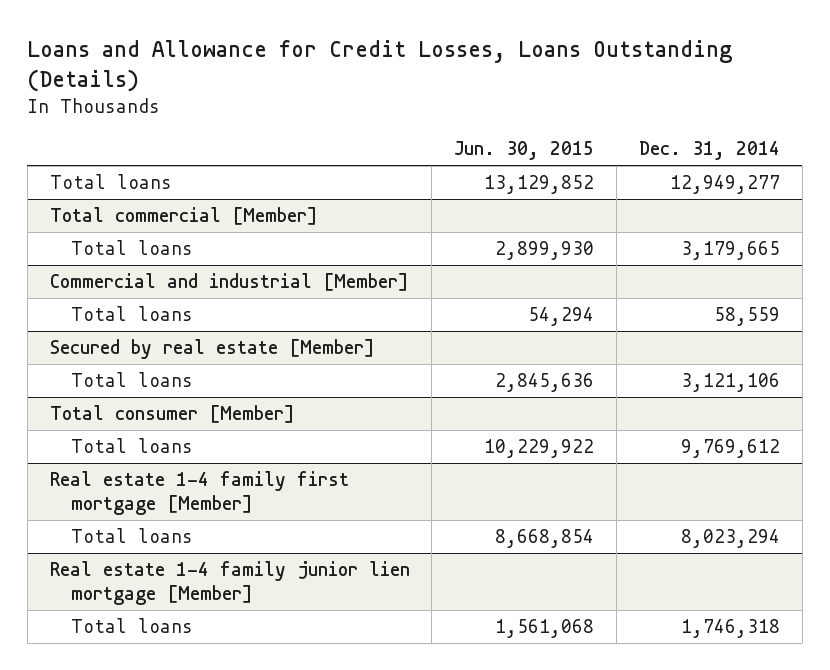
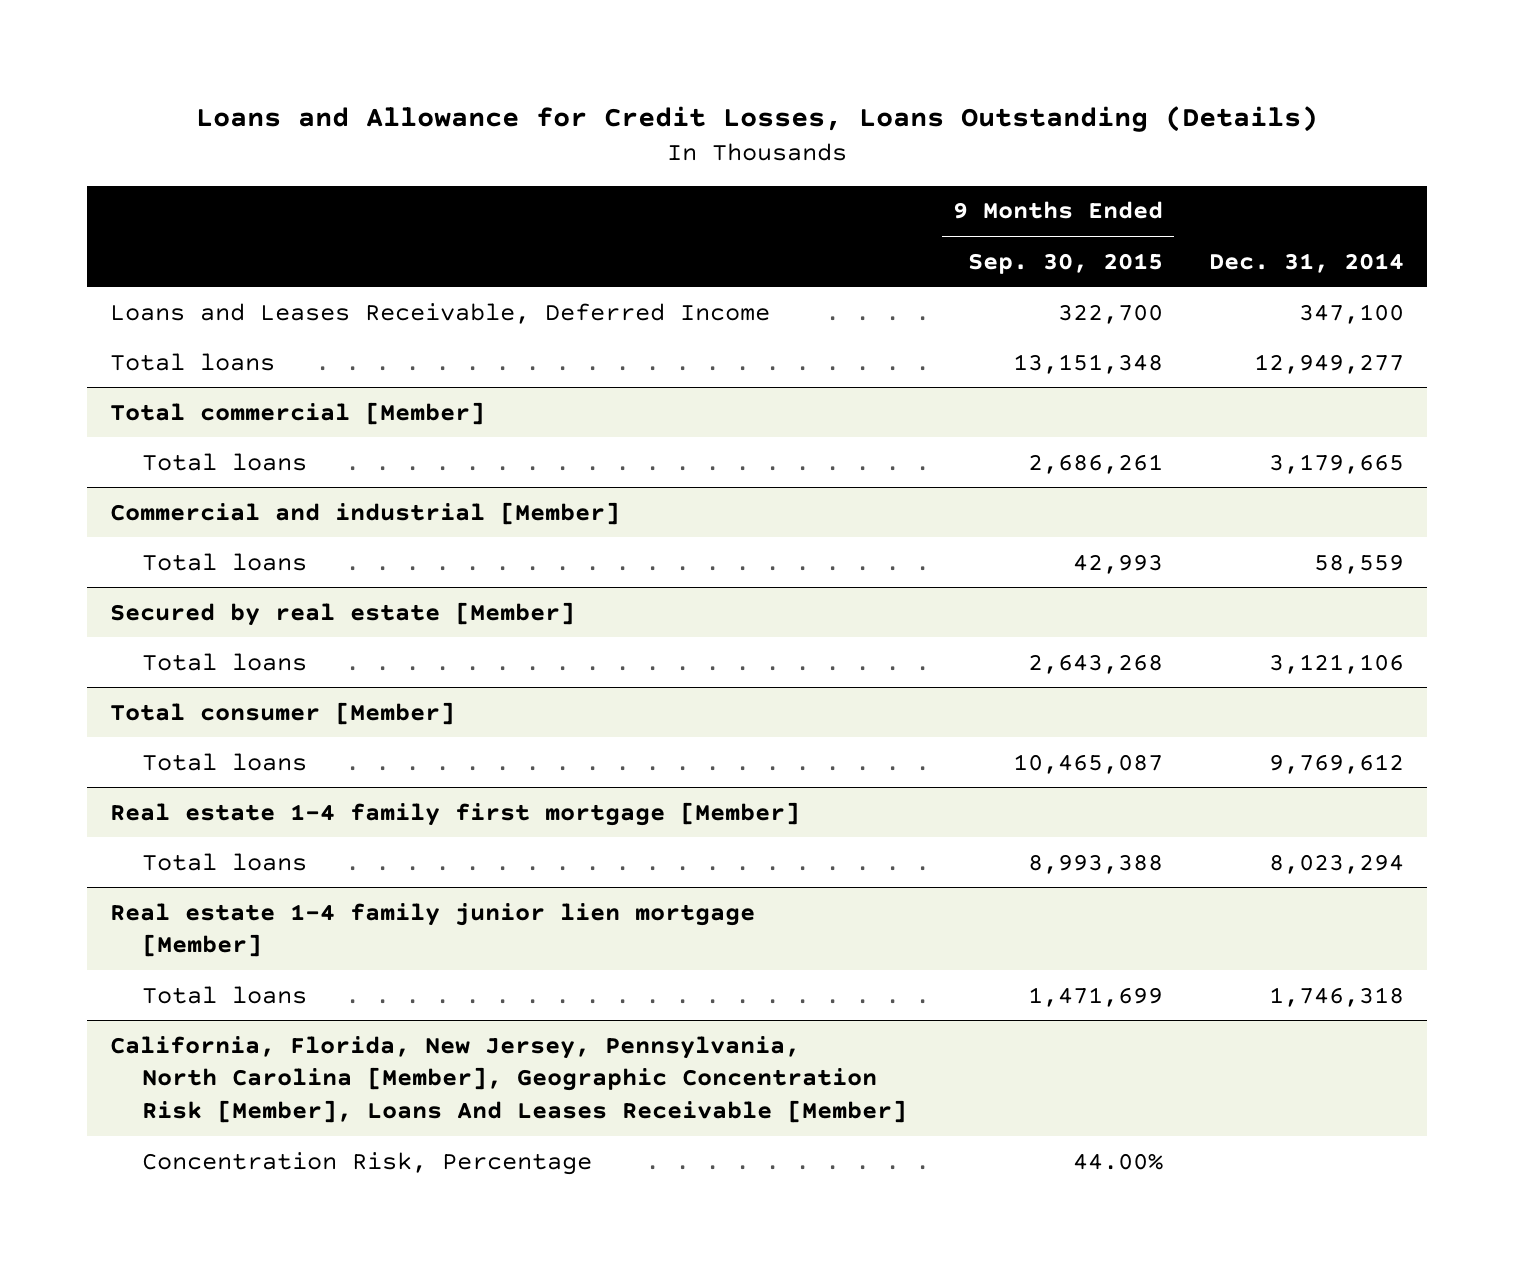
- | Jun. 30, 2015 | Dec. 31, 2014
+ | 9 Months Ended Sep. 30, 2015 | Dec. 31, 2014
+ Loans and Leases Receivable, Deferred Income | 322,700 | 347,100
+ California, Florida, New Jersey, Pennsylvania, North Carolina [Member], Geographic Concentration Risk [Member], Loans And Leases Receivable [Member]
+ Concentration Risk, Percentage | 44.00% |

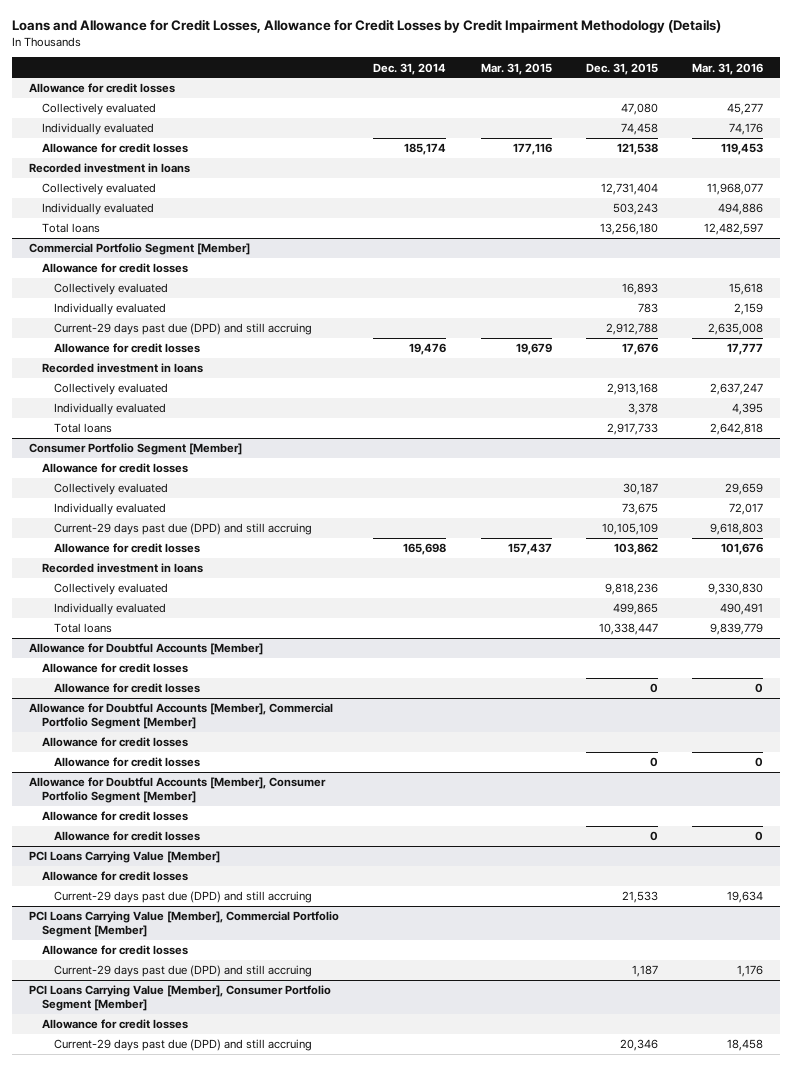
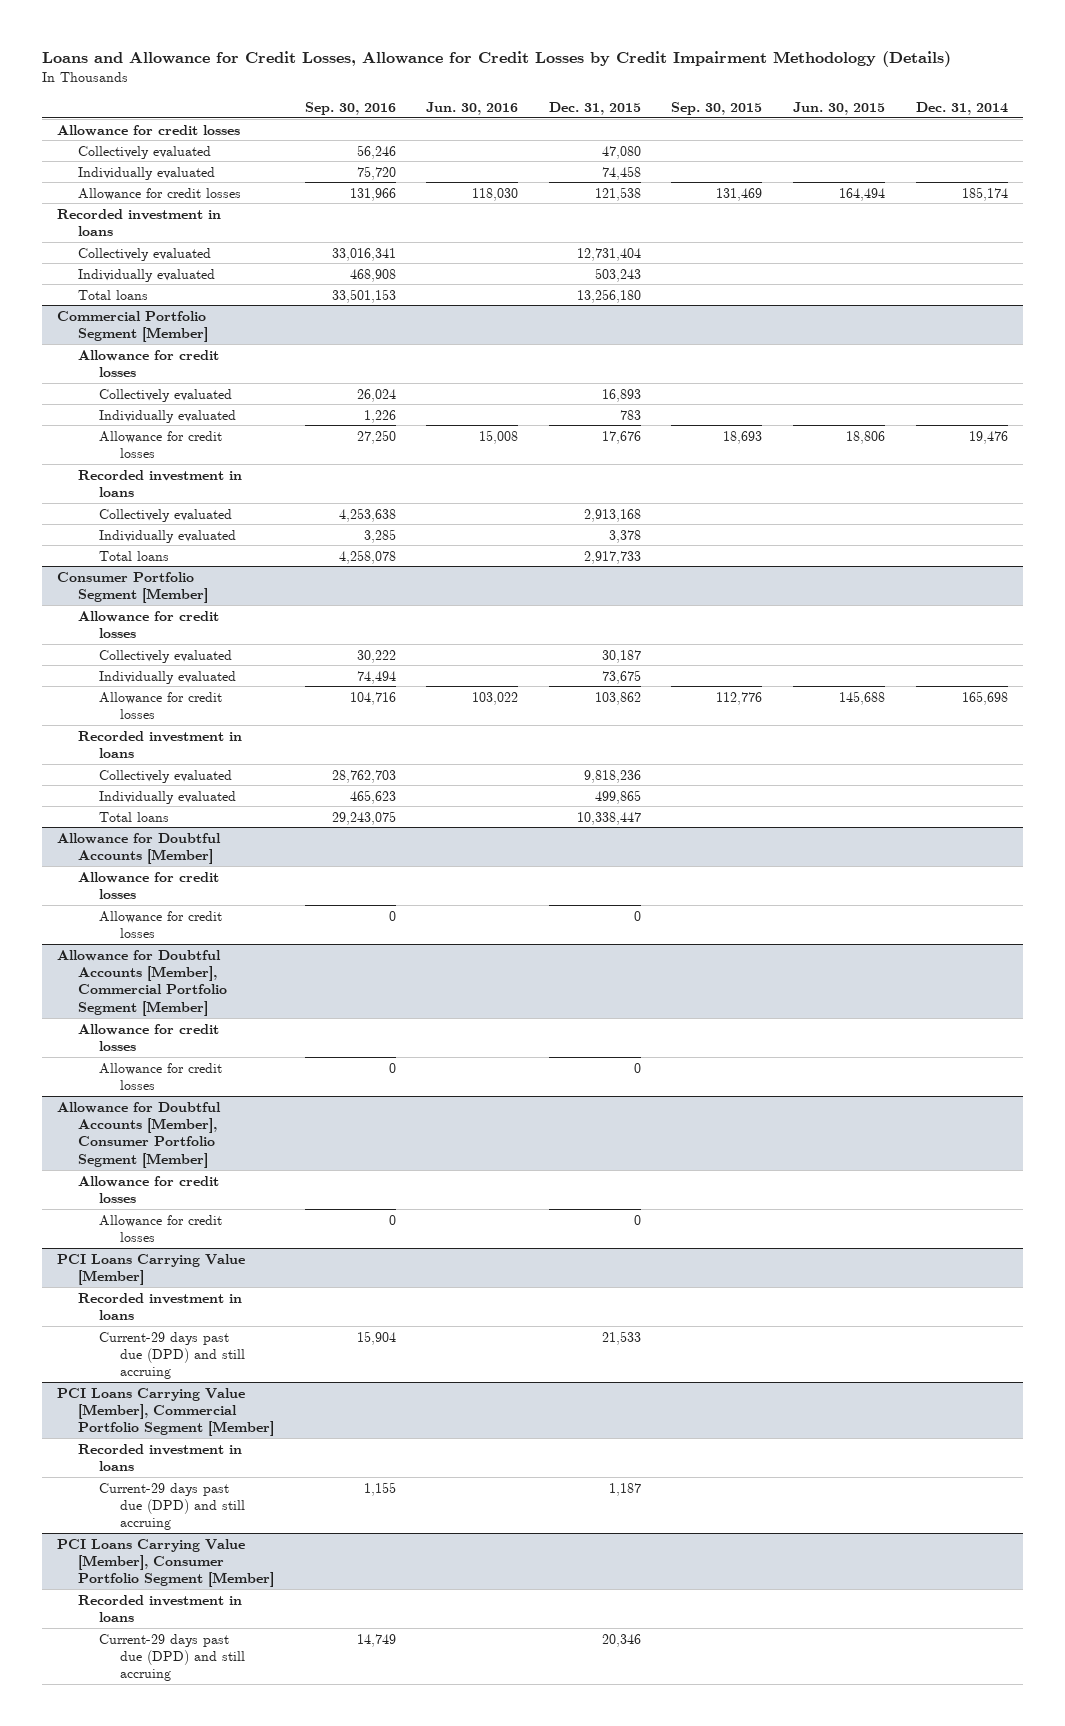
- | Dec. 31, 2014 | Mar. 31, 2015 | Dec. 31, 2015 | Mar. 31, 2016
+ | Sep. 30, 2016 | Jun. 30, 2016 | Dec. 31, 2015 | Sep. 30, 2015 | Jun. 30, 2015 | Dec. 31, 2014
@ Commercial Portfolio Segment [Member]
- Current-29 days past due (DPD) and still accruing | | | 2,912,788 | 2,635,008
@ Consumer Portfolio Segment [Member]
- Current-29 days past due (DPD) and still accruing | | | 10,105,109 | 9,618,803
@ PCI Loans Carrying Value [Member]
- Allowance for credit losses
+ Recorded investment in loans
@ PCI Loans Carrying Value [Member], Commercial Portfolio Segment [Member]
- Allowance for credit losses
+ Recorded investment in loans
@ PCI Loans Carrying Value [Member], Consumer Portfolio Segment [Member]
- Allowance for credit losses
+ Recorded investment in loans

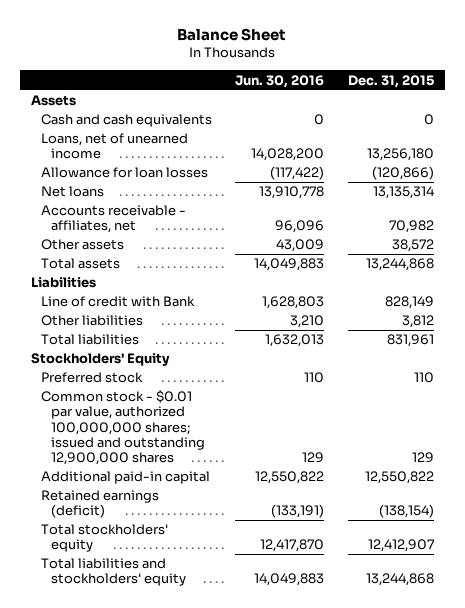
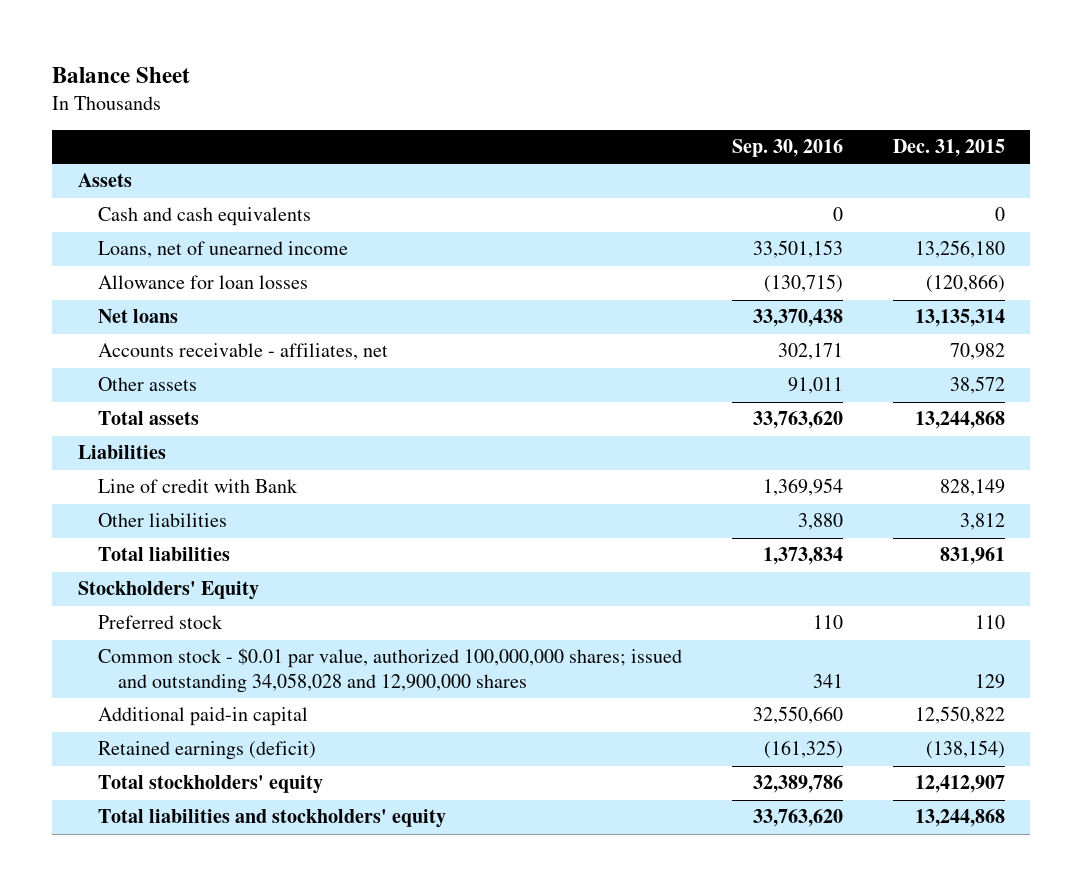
- | Jun. 30, 2016 | Dec. 31, 2015
+ | Sep. 30, 2016 | Dec. 31, 2015
- Common stock - $0.01 par value, authorized 100,000,000 shares; issued and outstanding 12,900,000 shares | 129 | 129
+ Common stock - $0.01 par value, authorized 100,000,000 shares; issued and outstanding 34,058,028 and 12,900,000 shares | 341 | 129

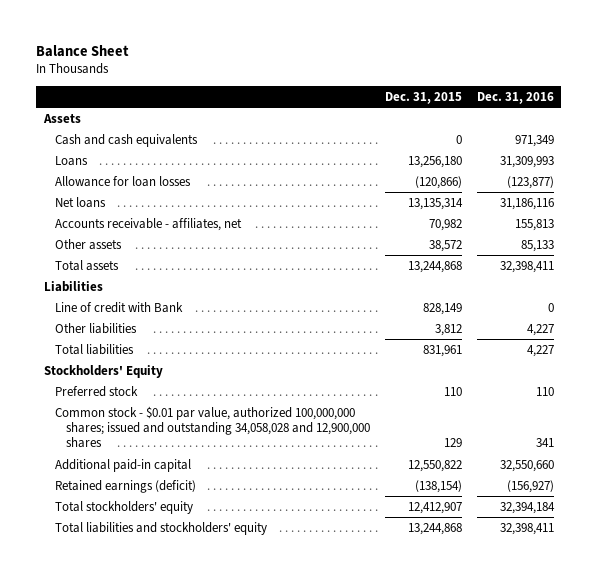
- | Sep. 30, 2016 | Dec. 31, 2015
+ | Dec. 31, 2015 | Dec. 31, 2016
- Loans, net of unearned income | 33,501,153 | 13,256,180
+ Loans | 13,256,180 | 31,309,993

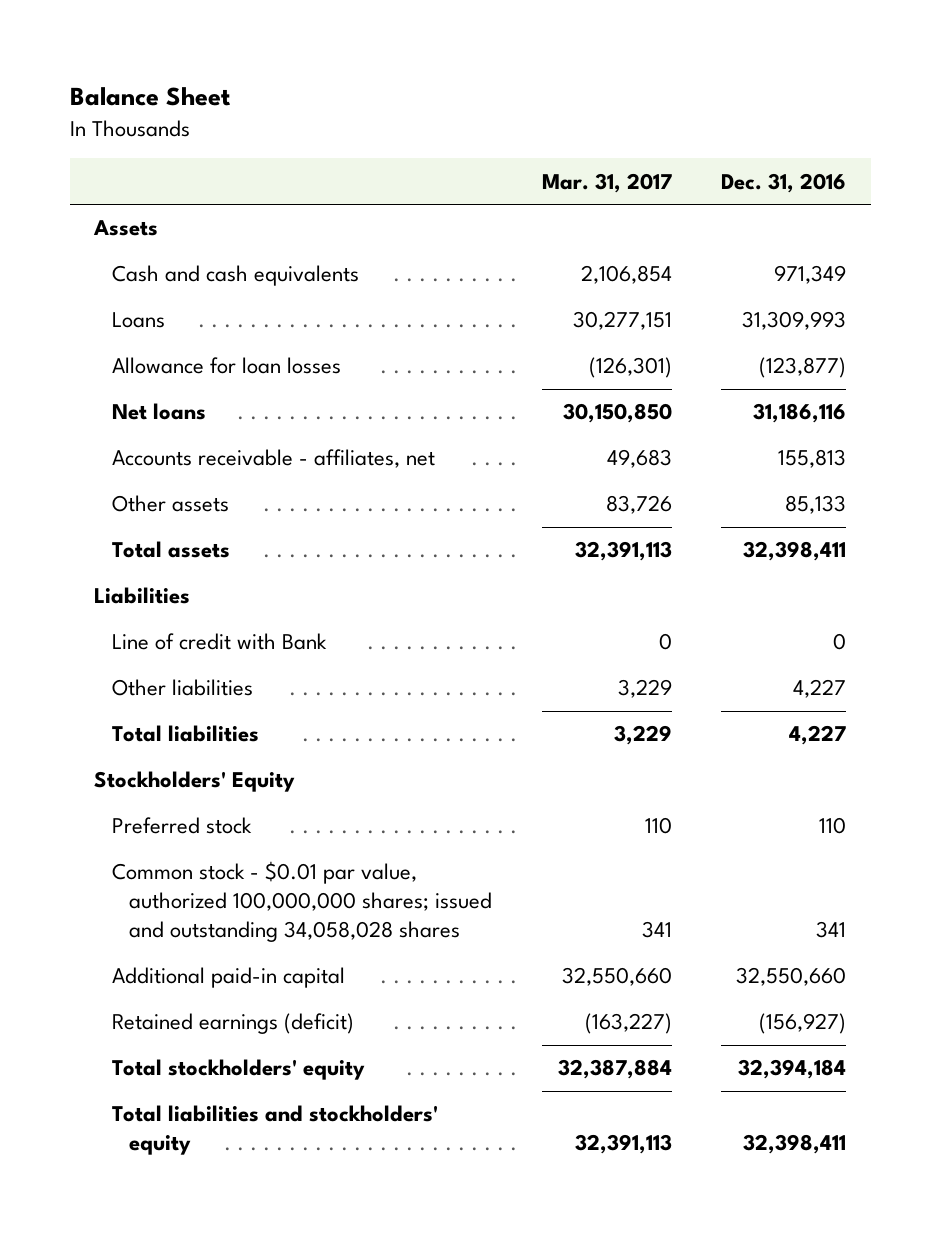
- | Dec. 31, 2015 | Dec. 31, 2016
+ | Mar. 31, 2017 | Dec. 31, 2016
- Common stock - $0.01 par value, authorized 100,000,000 shares; issued and outstanding 34,058,028 and 12,900,000 shares | 129 | 341
+ Common stock - $0.01 par value, authorized 100,000,000 shares; issued and outstanding 34,058,028 shares | 341 | 341

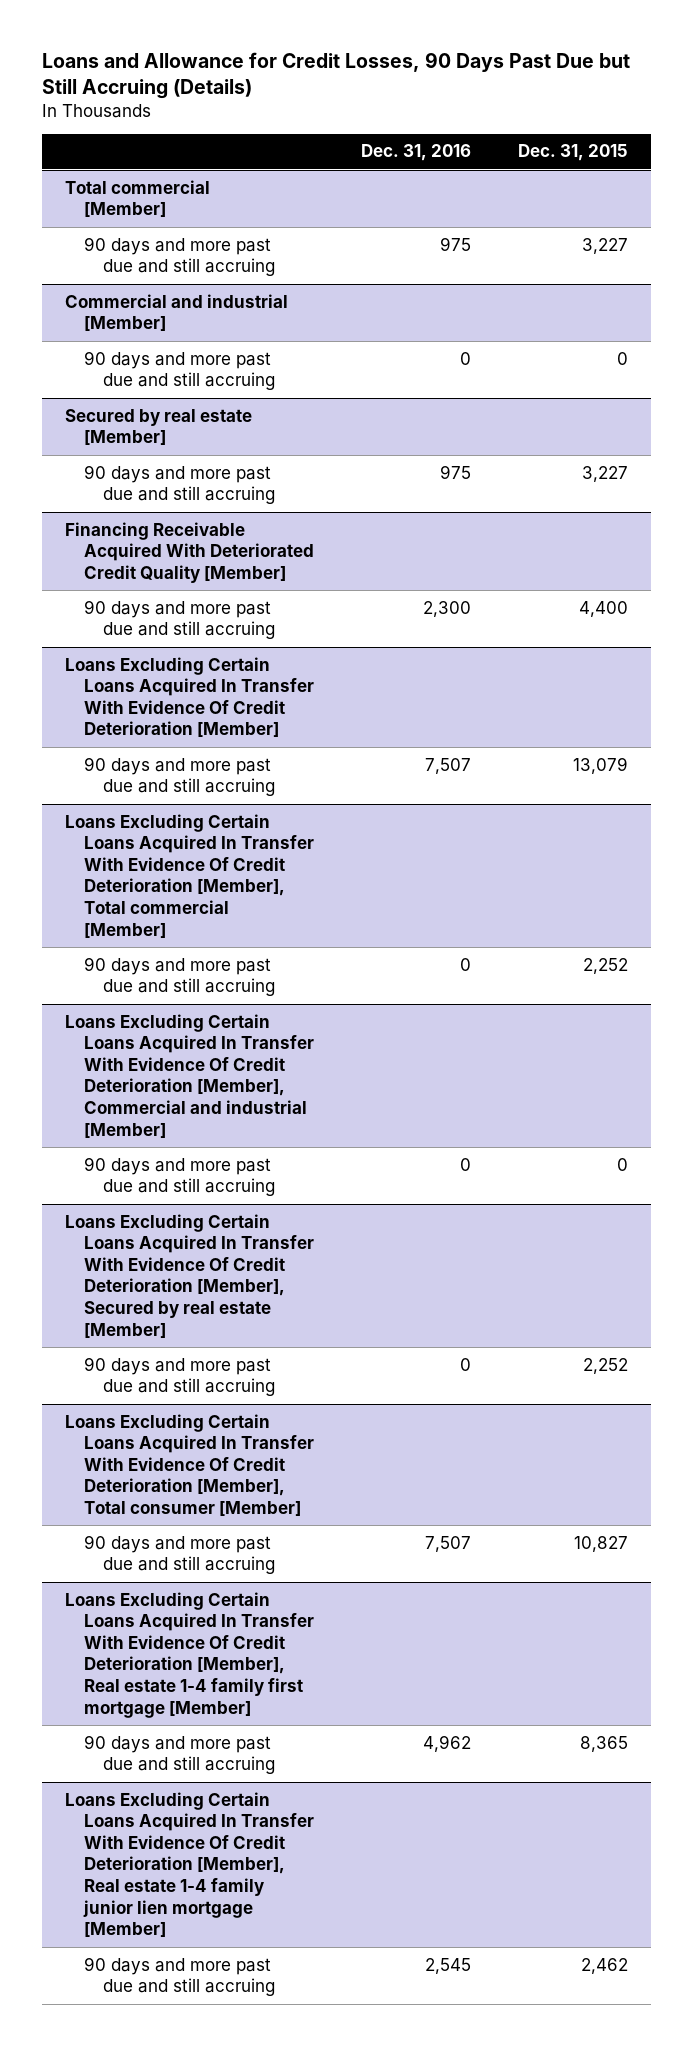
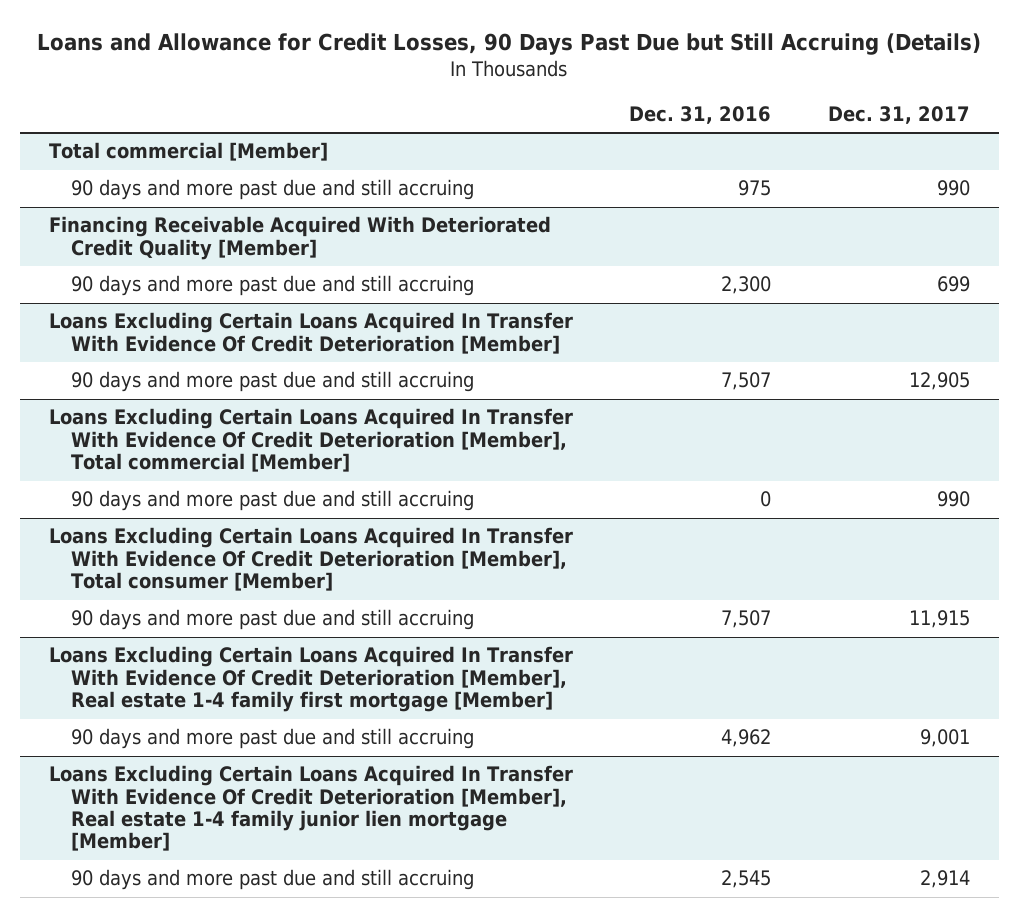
- | Dec. 31, 2016 | Dec. 31, 2015
+ | Dec. 31, 2016 | Dec. 31, 2017
- Commercial and industrial [Member]
- 90 days and more past due and still accruing | 0 | 0
- Secured by real estate [Member]
- 90 days and more past due and still accruing | 975 | 3,227
- Loans Excluding Certain Loans Acquired In Transfer With Evidence Of Credit Deterioration [Member], Commercial and industrial [Member]
- 90 days and more past due and still accruing | 0 | 0
- Loans Excluding Certain Loans Acquired In Transfer With Evidence Of Credit Deterioration [Member], Secured by real estate [Member]
- 90 days and more past due and still accruing | 0 | 2,252

